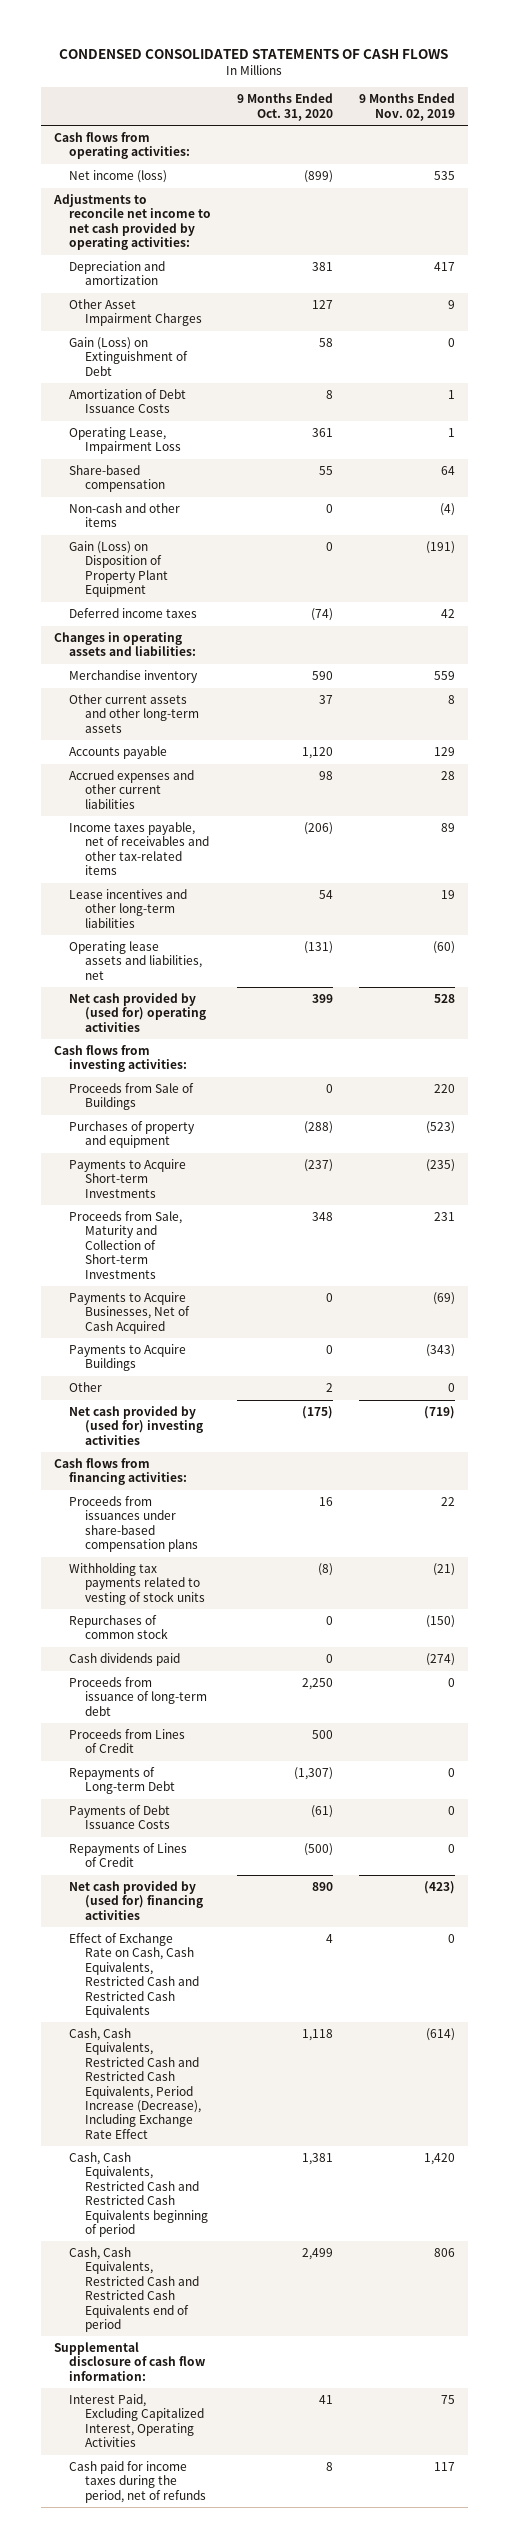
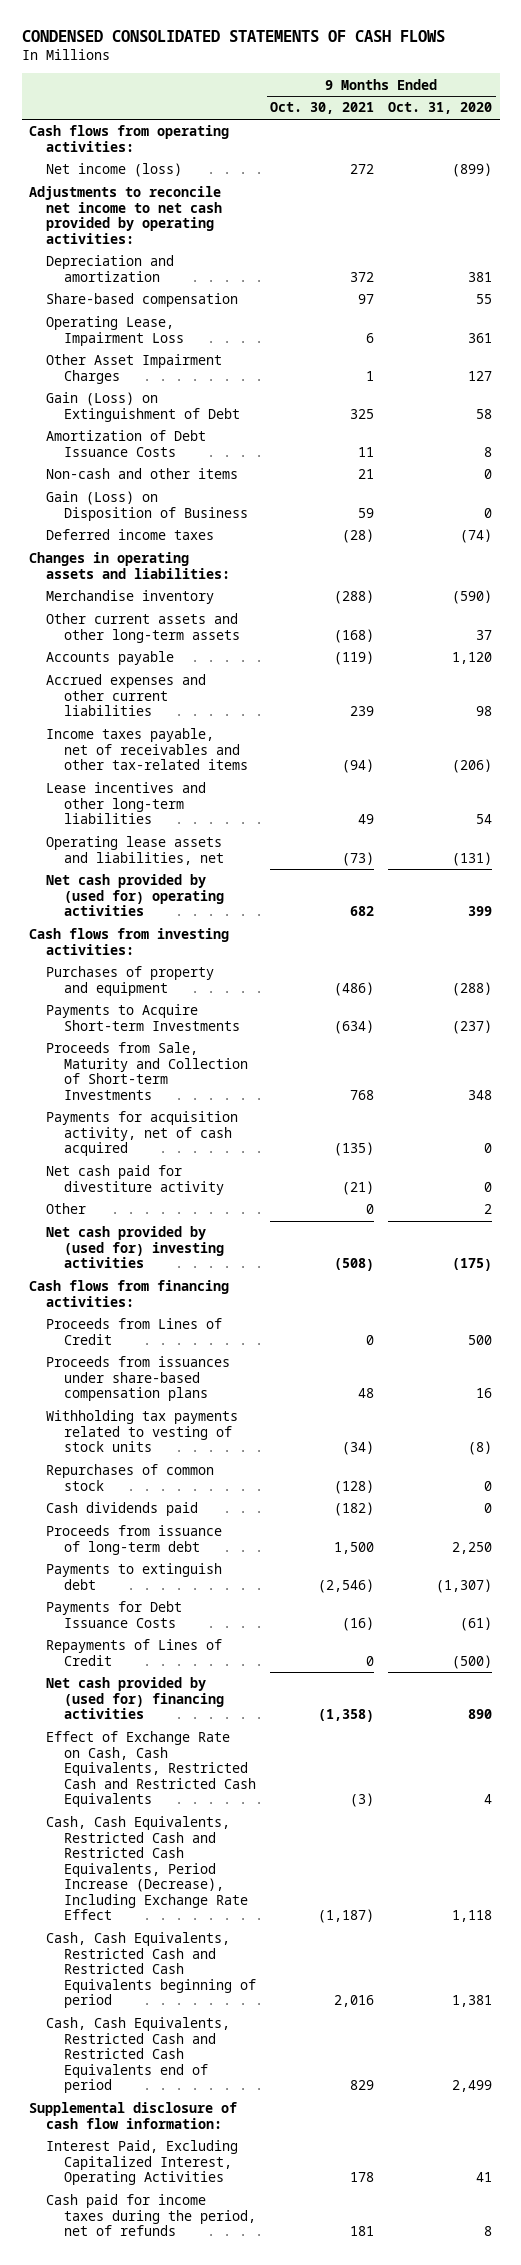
- | 9 Months Ended Oct. 31, 2020 | 9 Months Ended Nov. 02, 2019
+ | 9 Months Ended Oct. 30, 2021 | 9 Months Ended Oct. 31, 2020
moved up: Share-based compensation | 97 | 55
moved up: Operating Lease, Impairment Loss | 6 | 361
- Gain (Loss) on Disposition of Property Plant Equipment | 0 | (191)
+ Gain (Loss) on Disposition of Business | 59 | 0
- Merchandise inventory | 590 | 559
+ Merchandise inventory | (288) | (590)
- Proceeds from Sale of Buildings | 0 | 220
- Payments to Acquire Businesses, Net of Cash Acquired | 0 | (69)
- Payments to Acquire Buildings | 0 | (343)
+ Payments for acquisition activity, net of cash acquired | (135) | 0
+ Net cash paid for divestiture activity | (21) | 0
moved up: Proceeds from Lines of Credit | 0 | 500
- Repayments of Long-term Debt | (1,307) | 0
- Payments of Debt Issuance Costs | (61) | 0
+ Payments to extinguish debt | (2,546) | (1,307)
+ Payments for Debt Issuance Costs | (16) | (61)

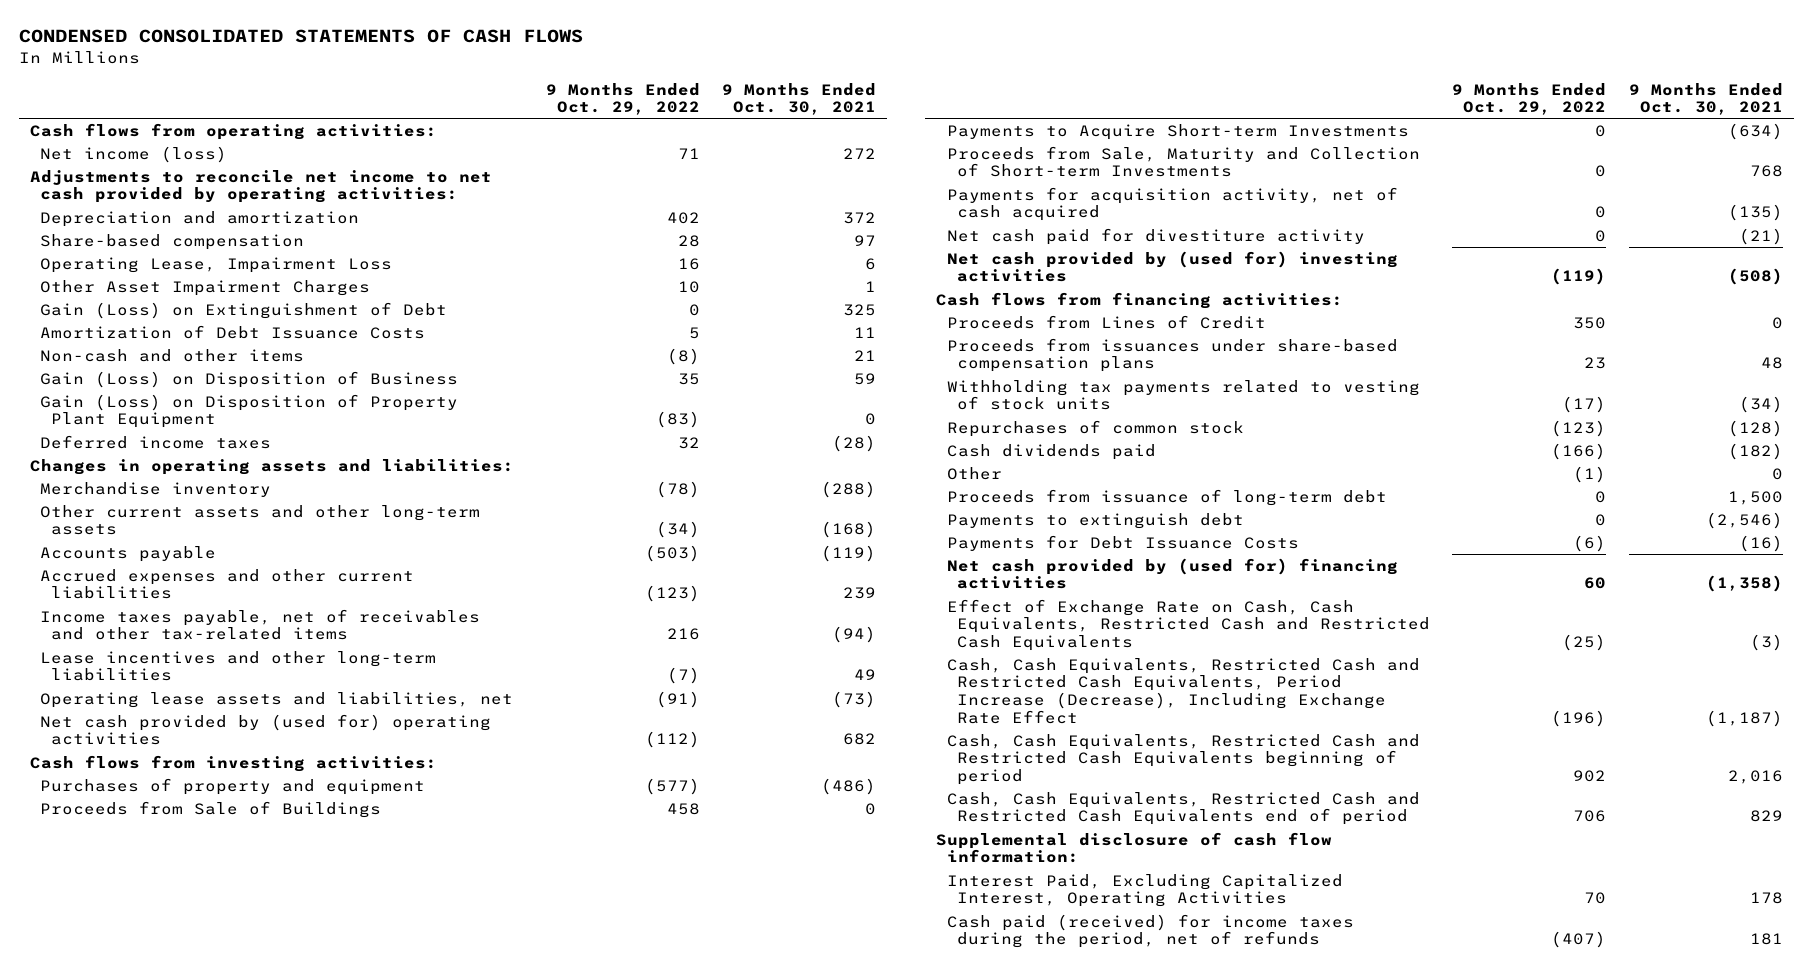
- | 9 Months Ended Oct. 30, 2021 | 9 Months Ended Oct. 31, 2020
+ | 9 Months Ended Oct. 29, 2022 | 9 Months Ended Oct. 30, 2021
+ Gain (Loss) on Disposition of Property Plant Equipment | (83) | 0
+ Proceeds from Sale of Buildings | 458 | 0
moved down: Other | (1) | 0
- Repayments of Lines of Credit | 0 | (500)
- Cash paid for income taxes during the period, net of refunds | 181 | 8
+ Cash paid (received) for income taxes during the period, net of refunds | (407) | 181

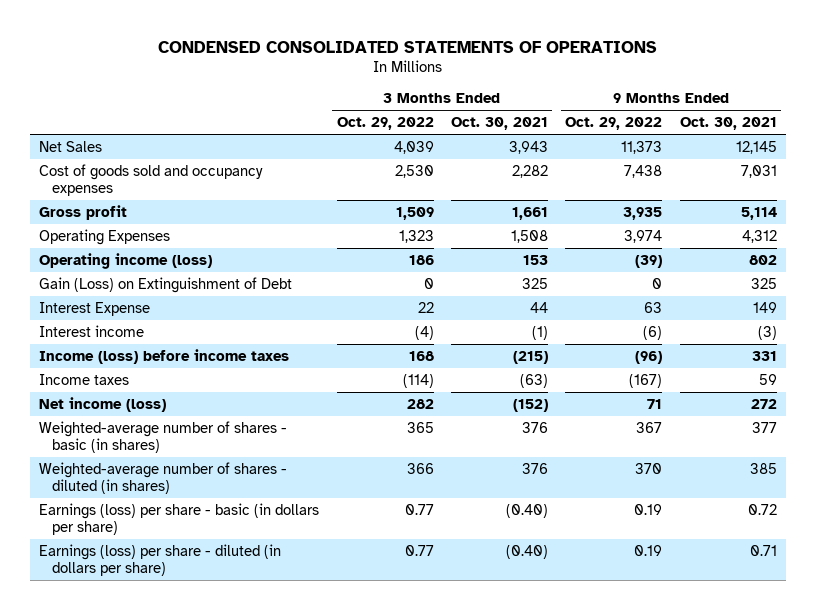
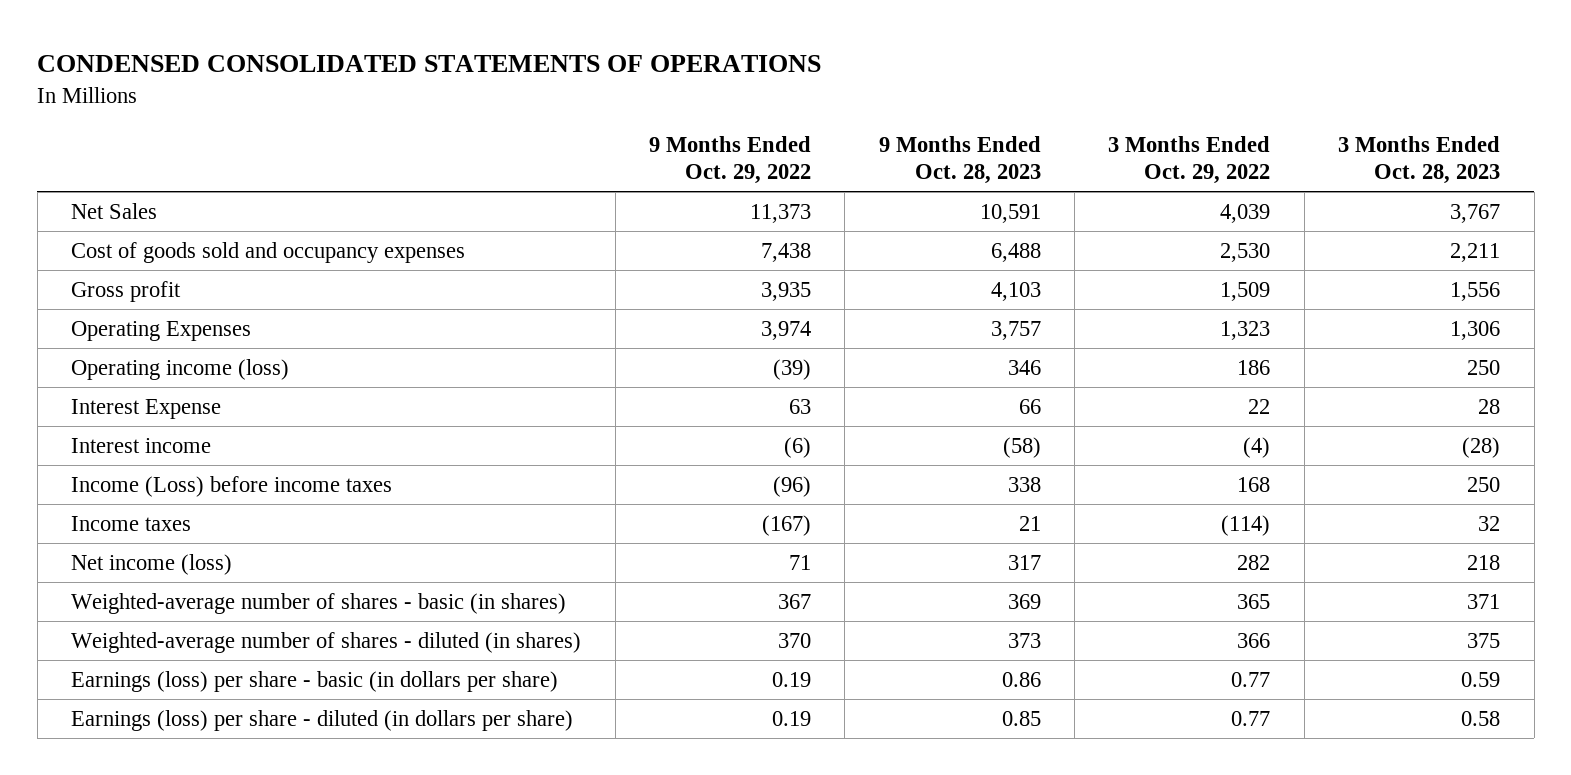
- | 3 Months Ended Oct. 29, 2022 | 3 Months Ended Oct. 30, 2021 | 9 Months Ended Oct. 29, 2022 | 9 Months Ended Oct. 30, 2021
+ | 9 Months Ended Oct. 29, 2022 | 9 Months Ended Oct. 28, 2023 | 3 Months Ended Oct. 29, 2022 | 3 Months Ended Oct. 28, 2023
- Gain (Loss) on Extinguishment of Debt | 0 | 325 | 0 | 325
- Income (loss) before income taxes | 168 | (215) | (96) | 331
+ Income (Loss) before income taxes | (96) | 338 | 168 | 250

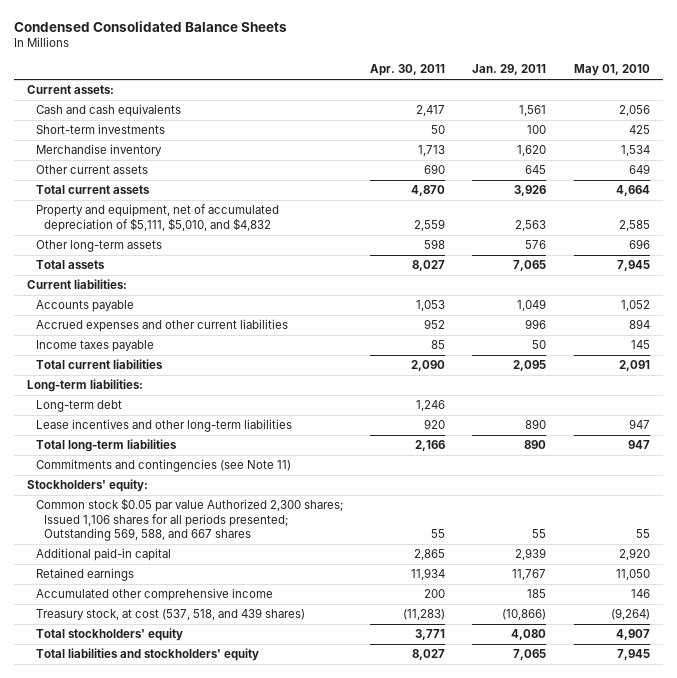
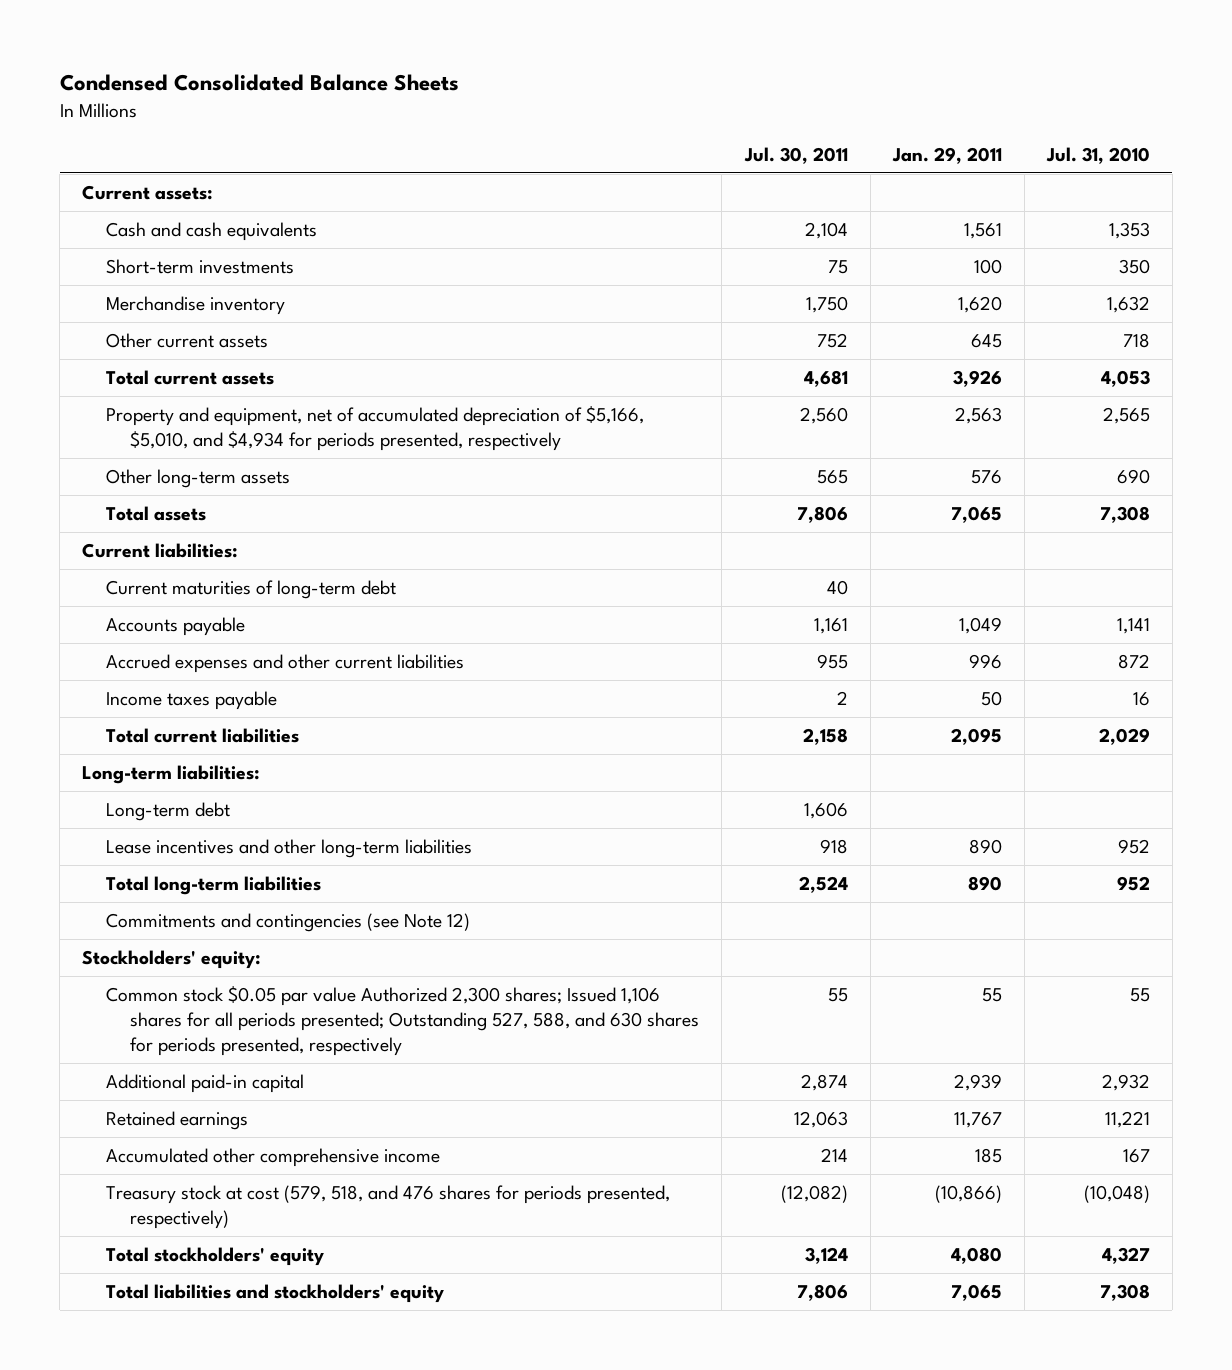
- | Apr. 30, 2011 | Jan. 29, 2011 | May 01, 2010
+ | Jul. 30, 2011 | Jan. 29, 2011 | Jul. 31, 2010
- Property and equipment, net of accumulated depreciation of $5,111, $5,010, and $4,832 | 2,559 | 2,563 | 2,585
+ Property and equipment, net of accumulated depreciation of $5,166, $5,010, and $4,934 for periods presented, respectively | 2,560 | 2,563 | 2,565
+ Current maturities of long-term debt | 40 | |
- Commitments and contingencies (see Note 11)
+ Commitments and contingencies (see Note 12)
- Common stock $0.05 par value Authorized 2,300 shares; Issued 1,106 shares for all periods presented; Outstanding 569, 588, and 667 shares | 55 | 55 | 55
+ Common stock $0.05 par value Authorized 2,300 shares; Issued 1,106 shares for all periods presented; Outstanding 527, 588, and 630 shares for periods presented, respectively | 55 | 55 | 55
- Treasury stock, at cost (537, 518, and 439 shares) | (11,283) | (10,866) | (9,264)
+ Treasury stock at cost (579, 518, and 476 shares for periods presented, respectively) | (12,082) | (10,866) | (10,048)

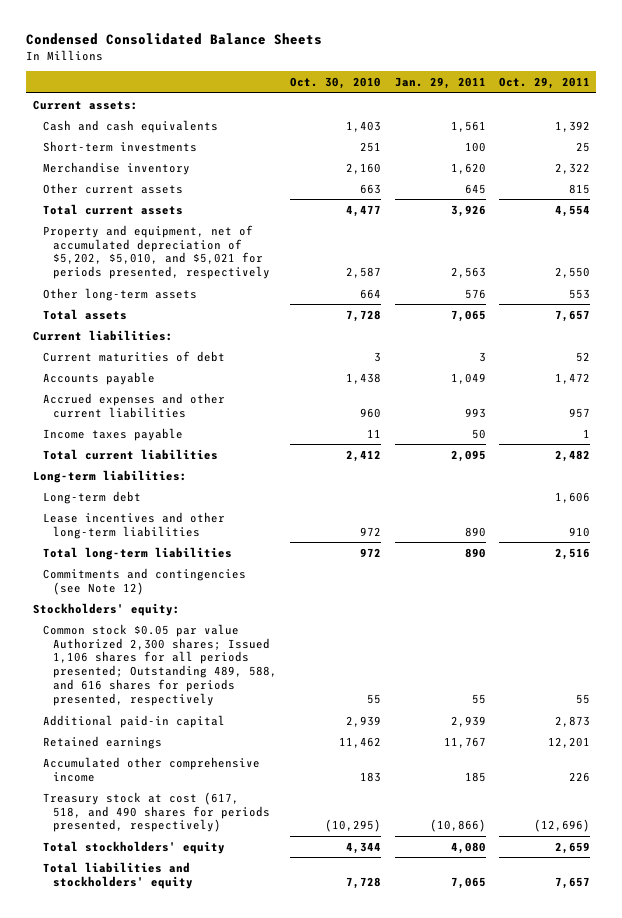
- | Jul. 30, 2011 | Jan. 29, 2011 | Jul. 31, 2010
+ | Oct. 30, 2010 | Jan. 29, 2011 | Oct. 29, 2011
- Property and equipment, net of accumulated depreciation of $5,166, $5,010, and $4,934 for periods presented, respectively | 2,560 | 2,563 | 2,565
+ Property and equipment, net of accumulated depreciation of $5,202, $5,010, and $5,021 for periods presented, respectively | 2,587 | 2,563 | 2,550
- Current maturities of long-term debt | 40 | |
+ Current maturities of debt | 3 | 3 | 52
- Accrued expenses and other current liabilities | 955 | 996 | 872
+ Accrued expenses and other current liabilities | 960 | 993 | 957
- Common stock $0.05 par value Authorized 2,300 shares; Issued 1,106 shares for all periods presented; Outstanding 527, 588, and 630 shares for periods presented, respectively | 55 | 55 | 55
+ Common stock $0.05 par value Authorized 2,300 shares; Issued 1,106 shares for all periods presented; Outstanding 489, 588, and 616 shares for periods presented, respectively | 55 | 55 | 55
- Treasury stock at cost (579, 518, and 476 shares for periods presented, respectively) | (12,082) | (10,866) | (10,048)
+ Treasury stock at cost (617, 518, and 490 shares for periods presented, respectively) | (10,295) | (10,866) | (12,696)

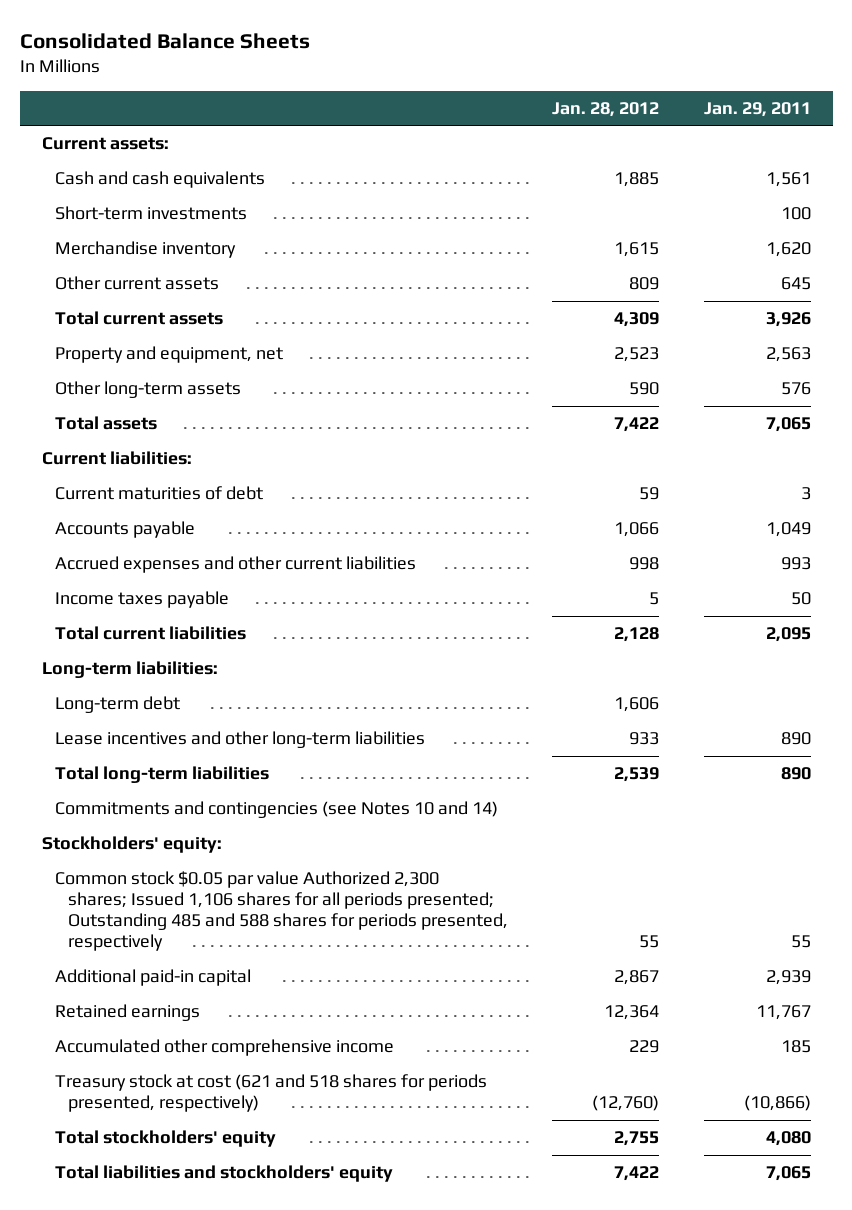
- Condensed Consolidated Balance Sheets
+ Consolidated Balance Sheets
- | Oct. 30, 2010 | Jan. 29, 2011 | Oct. 29, 2011
+ | Jan. 28, 2012 | Jan. 29, 2011
- Property and equipment, net of accumulated depreciation of $5,202, $5,010, and $5,021 for periods presented, respectively | 2,587 | 2,563 | 2,550
+ Property and equipment, net | 2,523 | 2,563
- Commitments and contingencies (see Note 12)
+ Commitments and contingencies (see Notes 10 and 14)
- Common stock $0.05 par value Authorized 2,300 shares; Issued 1,106 shares for all periods presented; Outstanding 489, 588, and 616 shares for periods presented, respectively | 55 | 55 | 55
+ Common stock $0.05 par value Authorized 2,300 shares; Issued 1,106 shares for all periods presented; Outstanding 485 and 588 shares for periods presented, respectively | 55 | 55
- Treasury stock at cost (617, 518, and 490 shares for periods presented, respectively) | (10,295) | (10,866) | (12,696)
+ Treasury stock at cost (621 and 518 shares for periods presented, respectively) | (12,760) | (10,866)

